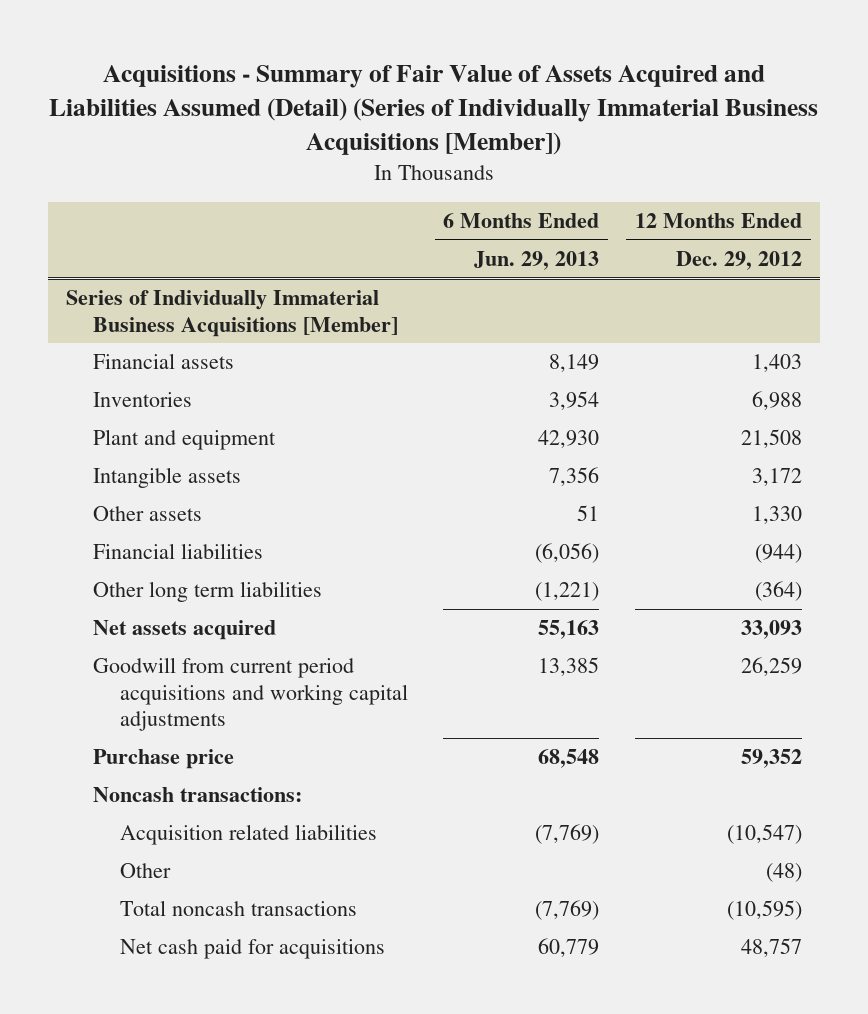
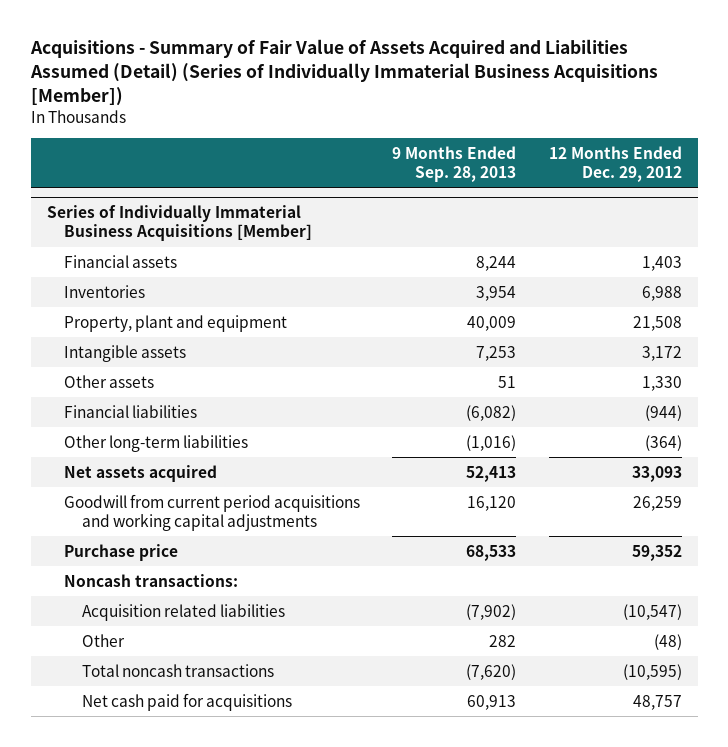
- | 6 Months Ended Jun. 29, 2013 | 12 Months Ended Dec. 29, 2012
+ | 9 Months Ended Sep. 28, 2013 | 12 Months Ended Dec. 29, 2012
@ Series of Individually Immaterial Business Acquisitions [Member]
- Plant and equipment | 42,930 | 21,508
+ Property, plant and equipment | 40,009 | 21,508
- Other long term liabilities | (1,221) | (364)
+ Other long-term liabilities | (1,016) | (364)

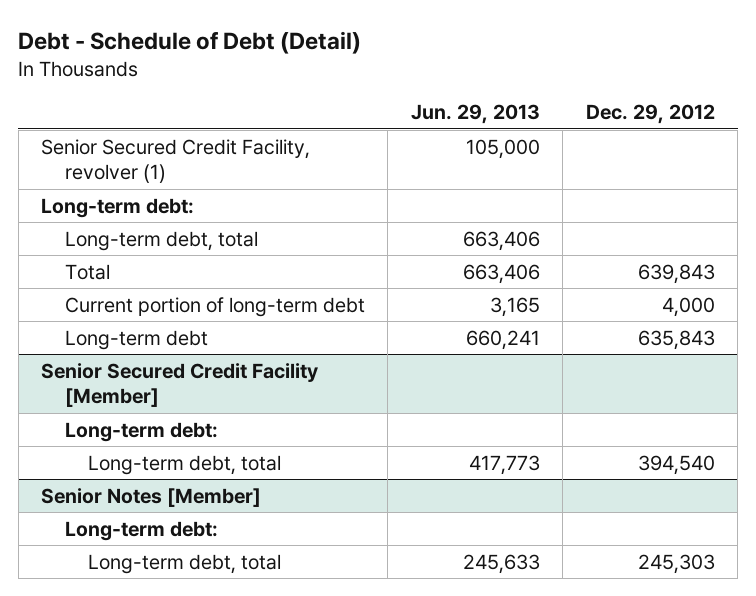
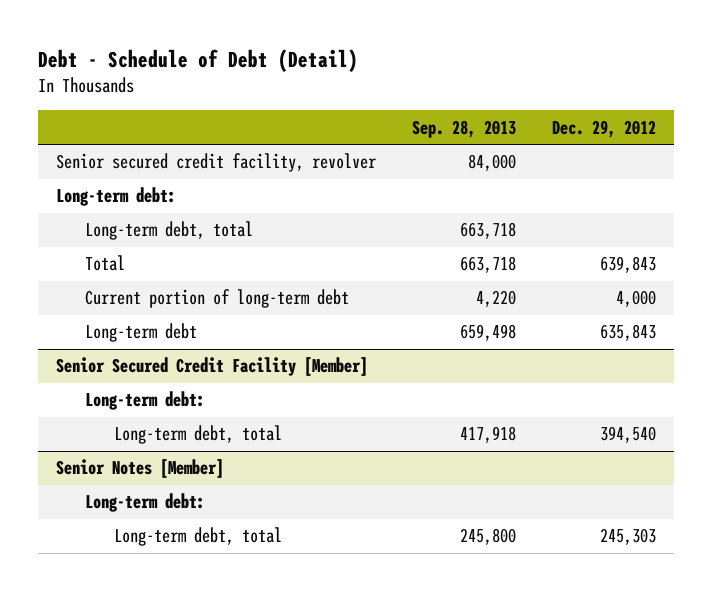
- | Jun. 29, 2013 | Dec. 29, 2012
+ | Sep. 28, 2013 | Dec. 29, 2012
- Senior Secured Credit Facility, revolver (1) | 105,000 |
+ Senior secured credit facility, revolver | 84,000 |

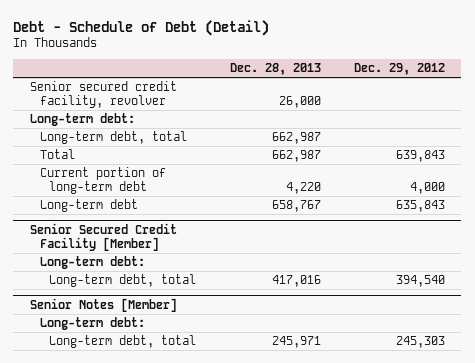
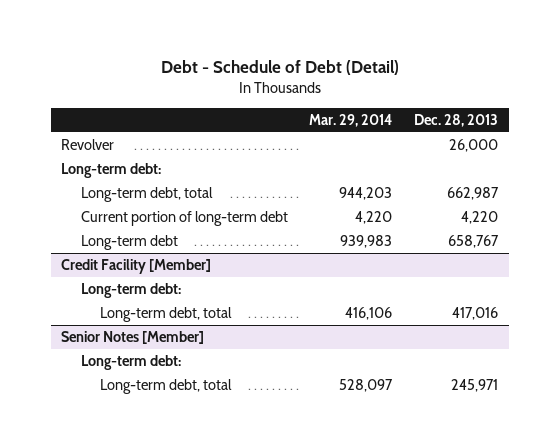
- | Dec. 28, 2013 | Dec. 29, 2012
+ | Mar. 29, 2014 | Dec. 28, 2013
- Senior secured credit facility, revolver | 26,000 |
+ Revolver | | 26,000
- Total | 662,987 | 639,843
- Senior Secured Credit Facility [Member]
+ Credit Facility [Member]

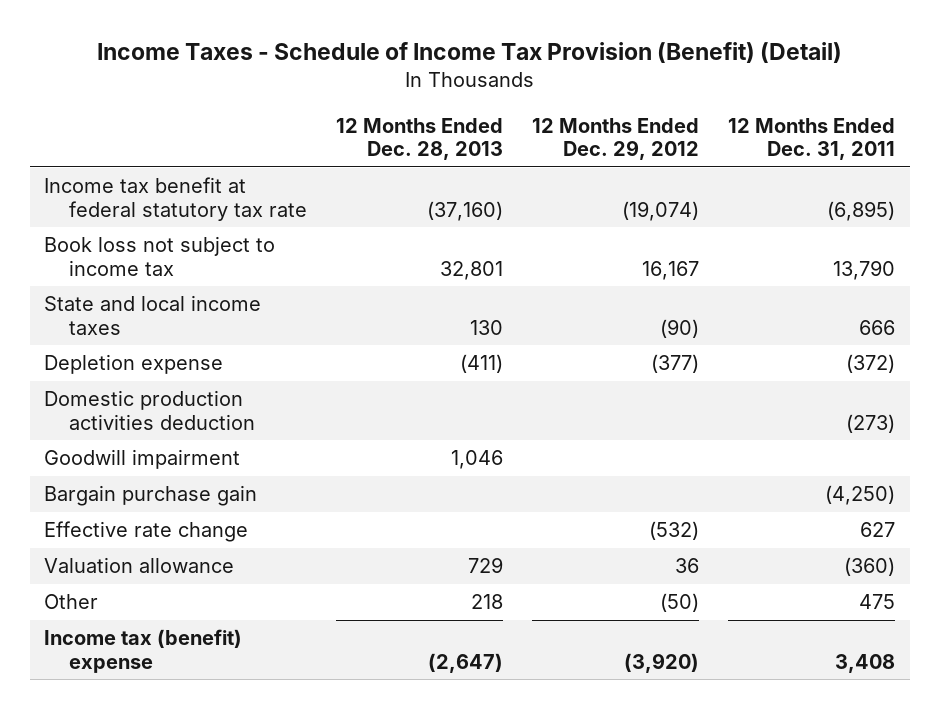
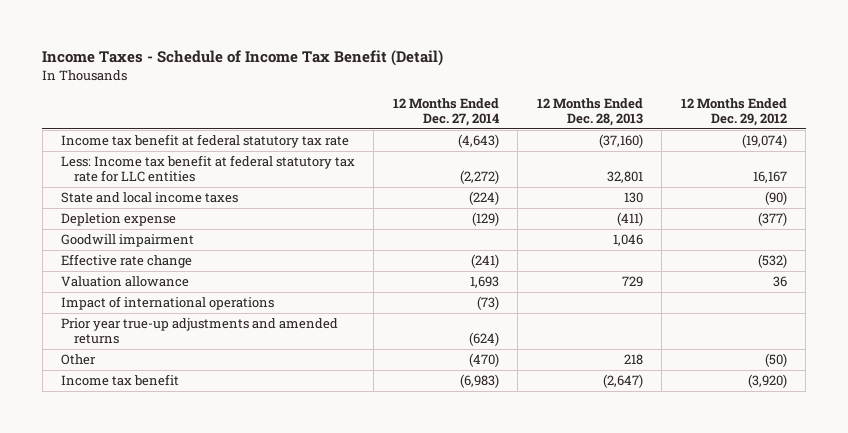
- Income Taxes - Schedule of Income Tax Provision (Benefit) (Detail)
+ Income Taxes - Schedule of Income Tax Benefit (Detail)
- | 12 Months Ended Dec. 28, 2013 | 12 Months Ended Dec. 29, 2012 | 12 Months Ended Dec. 31, 2011
+ | 12 Months Ended Dec. 27, 2014 | 12 Months Ended Dec. 28, 2013 | 12 Months Ended Dec. 29, 2012
- Book loss not subject to income tax | 32,801 | 16,167 | 13,790
+ Less: Income tax benefit at federal statutory tax rate for LLC entities | (2,272) | 32,801 | 16,167
- Domestic production activities deduction | | | (273)
- Bargain purchase gain | | | (4,250)
+ Impact of international operations | (73) | |
+ Prior year true-up adjustments and amended returns | (624) | |
- Income tax (benefit) expense | (2,647) | (3,920) | 3,408
+ Income tax benefit | (6,983) | (2,647) | (3,920)

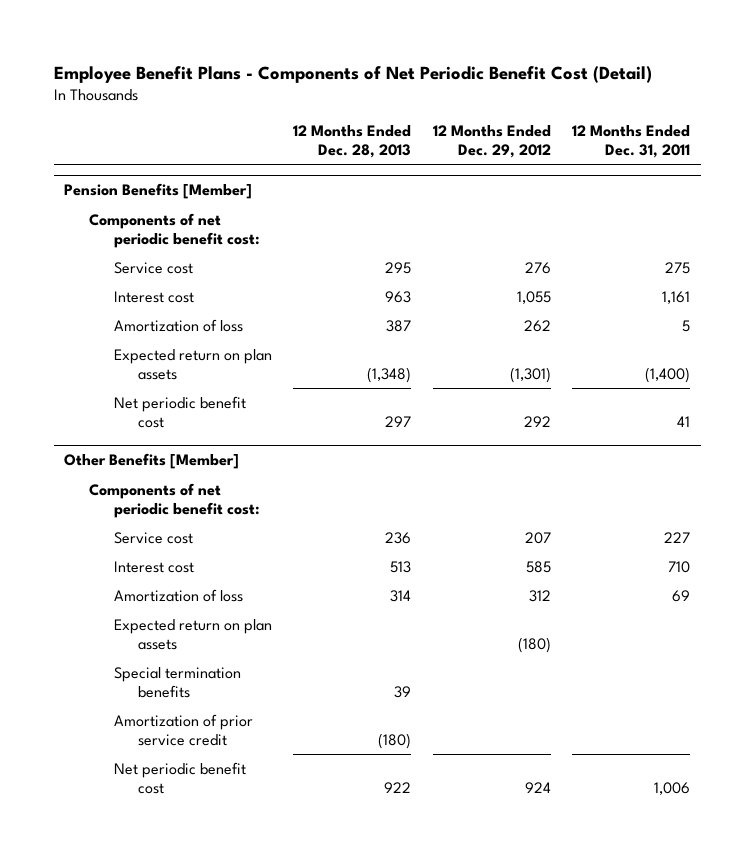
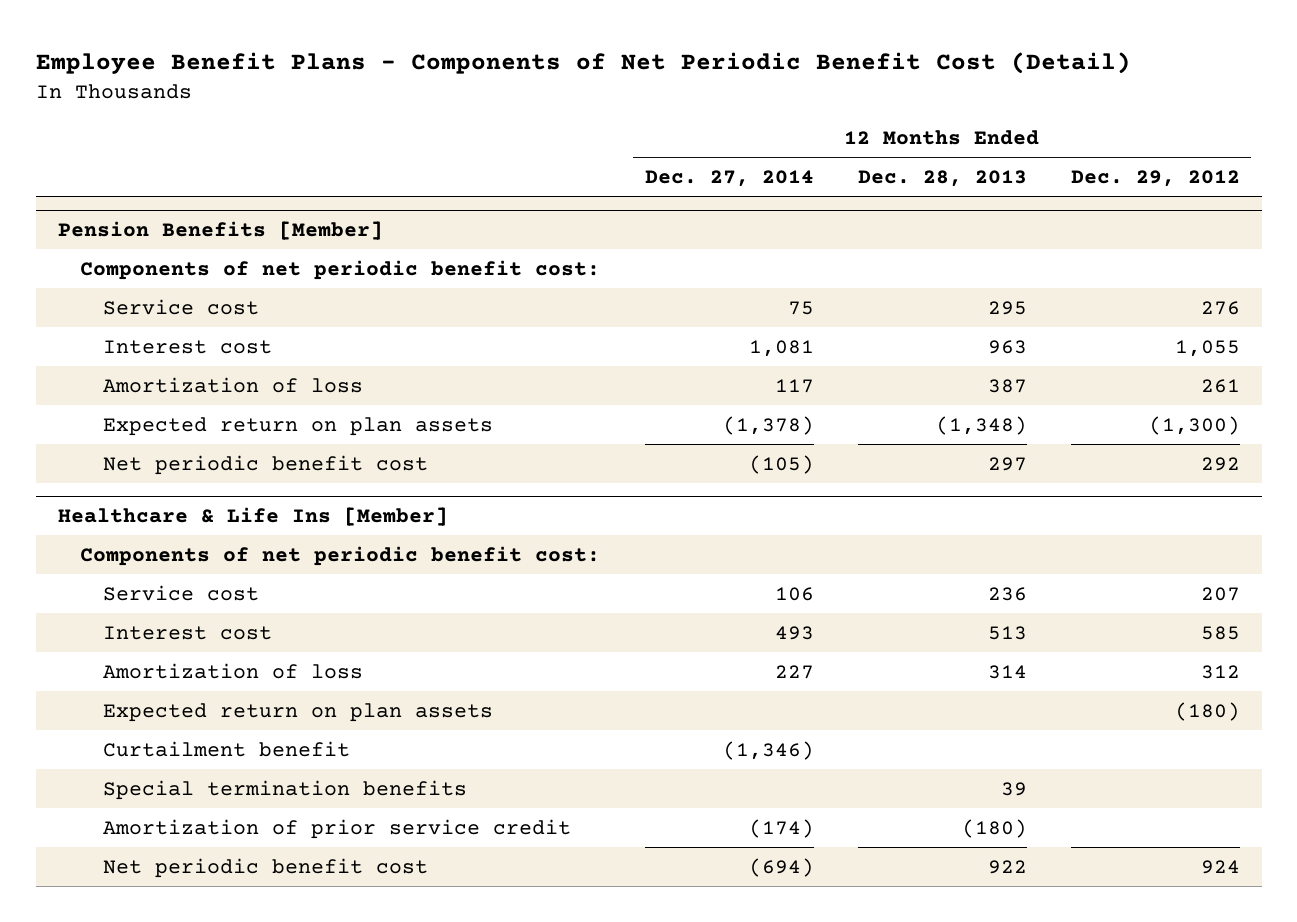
- | 12 Months Ended Dec. 28, 2013 | 12 Months Ended Dec. 29, 2012 | 12 Months Ended Dec. 31, 2011
+ | 12 Months Ended Dec. 27, 2014 | 12 Months Ended Dec. 28, 2013 | 12 Months Ended Dec. 29, 2012
@ Pension Benefits [Member]
- Amortization of loss | 387 | 262 | 5
- Expected return on plan assets | (1,348) | (1,301) | (1,400)
+ Amortization of loss | 117 | 387 | 261
+ Expected return on plan assets | (1,378) | (1,348) | (1,300)
- Other Benefits [Member]
+ Healthcare & Life Ins [Member]
+ Curtailment benefit | (1,346) | |

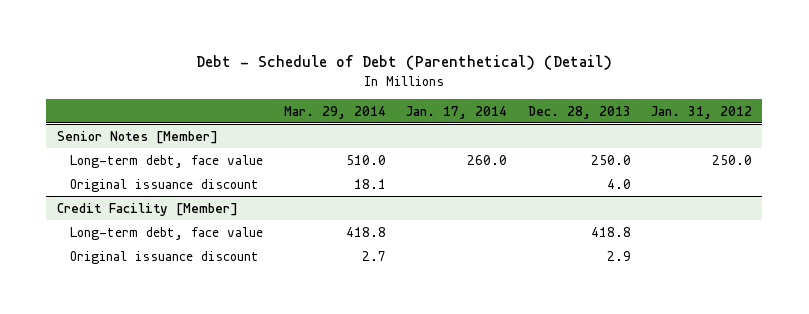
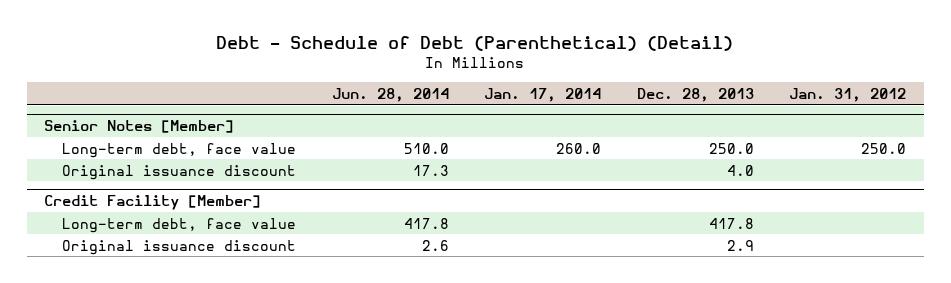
- | Mar. 29, 2014 | Jan. 17, 2014 | Dec. 28, 2013 | Jan. 31, 2012
+ | Jun. 28, 2014 | Jan. 17, 2014 | Dec. 28, 2013 | Jan. 31, 2012
@ Credit Facility [Member]
- Long-term debt, face value | 418.8 | | 418.8 |
+ Long-term debt, face value | 417.8 | | 417.8 |

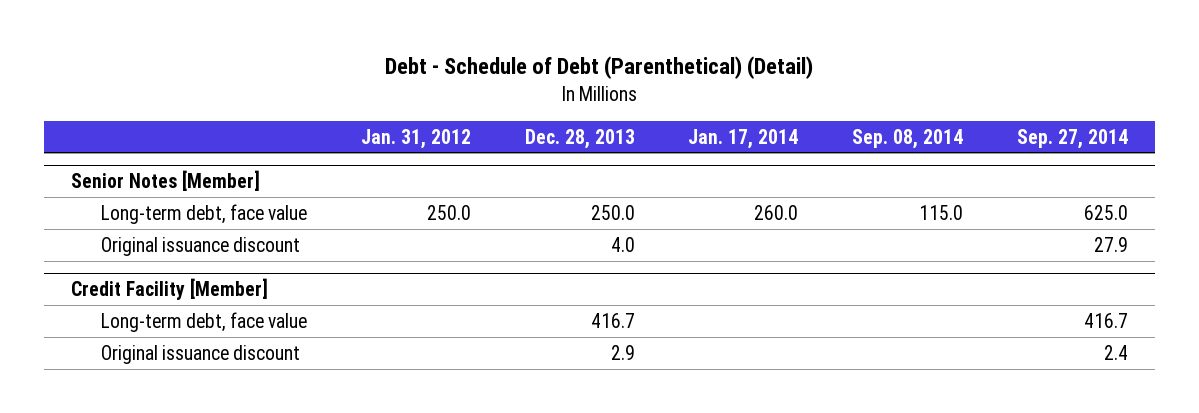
- | Jun. 28, 2014 | Jan. 17, 2014 | Dec. 28, 2013 | Jan. 31, 2012
+ | Jan. 31, 2012 | Dec. 28, 2013 | Jan. 17, 2014 | Sep. 08, 2014 | Sep. 27, 2014
@ Credit Facility [Member]
- Long-term debt, face value | 417.8 | | 417.8 |
+ Long-term debt, face value | | 416.7 | | | 416.7

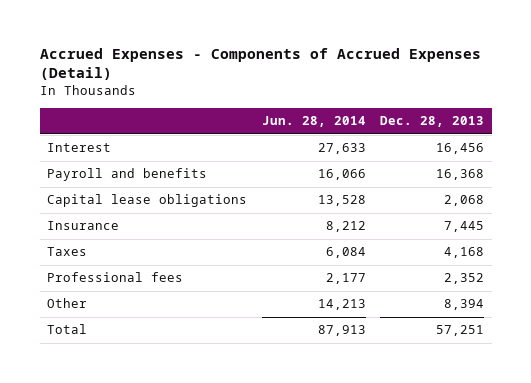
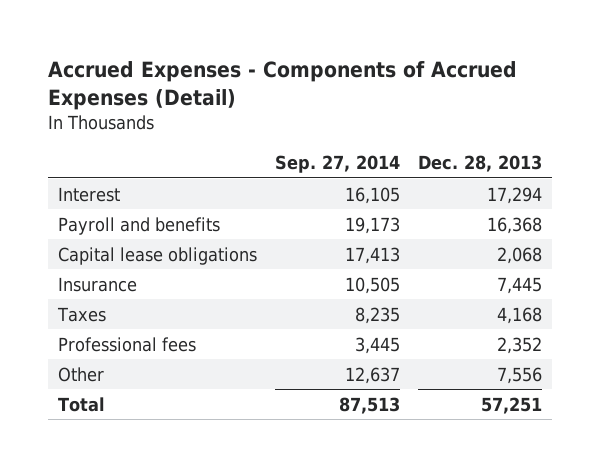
- | Jun. 28, 2014 | Dec. 28, 2013
+ | Sep. 27, 2014 | Dec. 28, 2013
- Interest | 27,633 | 16,456
+ Interest | 16,105 | 17,294
- Other | 14,213 | 8,394
+ Other | 12,637 | 7,556

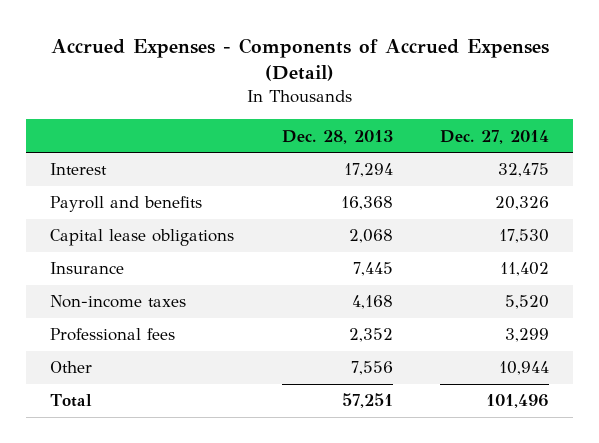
- | Sep. 27, 2014 | Dec. 28, 2013
+ | Dec. 28, 2013 | Dec. 27, 2014
- Taxes | 8,235 | 4,168
+ Non-income taxes | 4,168 | 5,520

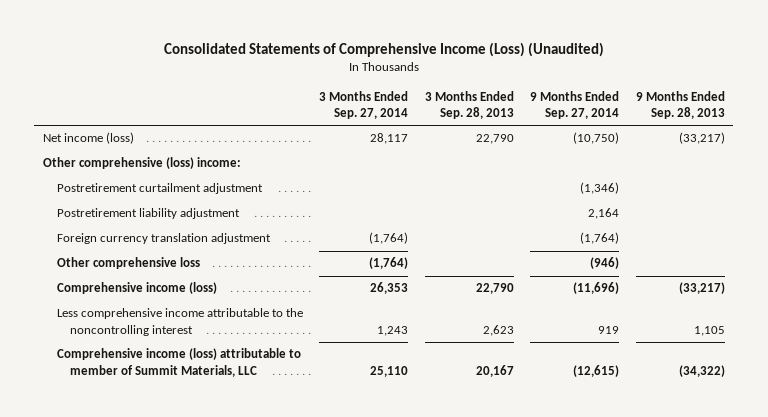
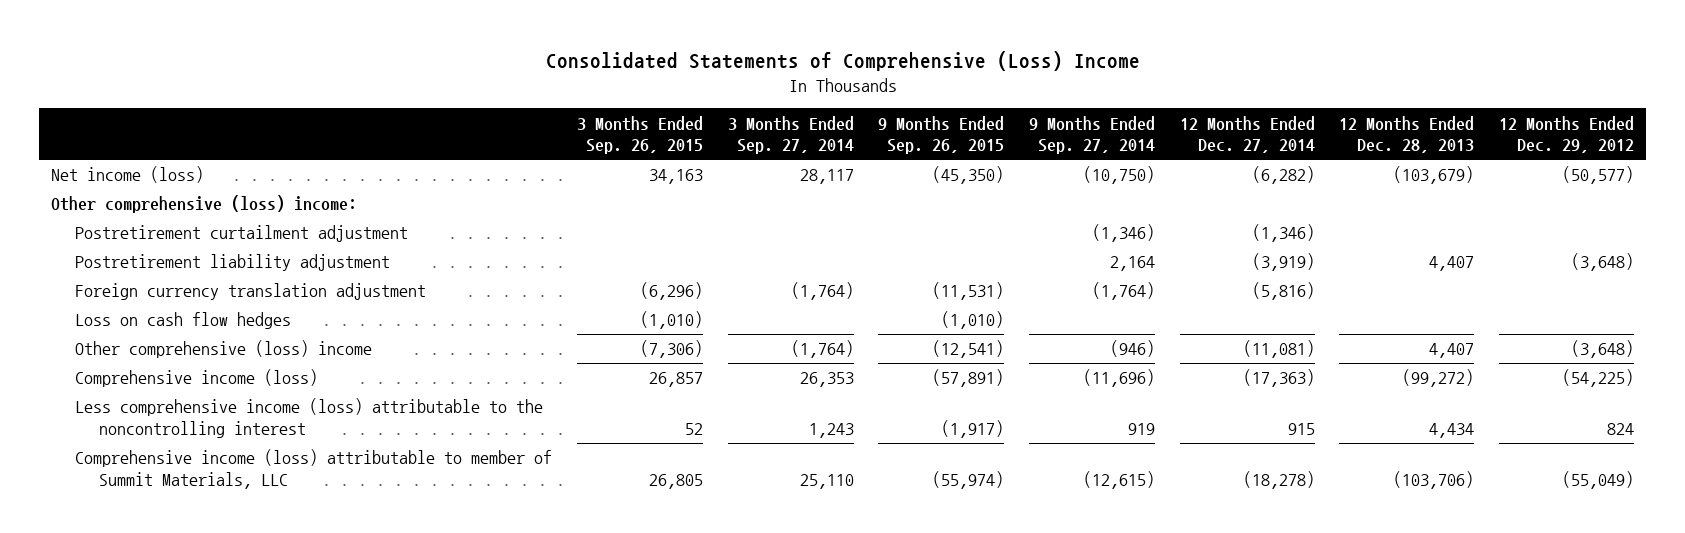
- Consolidated Statements of Comprehensive Income (Loss) (Unaudited)
+ Consolidated Statements of Comprehensive (Loss) Income
- | 3 Months Ended Sep. 27, 2014 | 3 Months Ended Sep. 28, 2013 | 9 Months Ended Sep. 27, 2014 | 9 Months Ended Sep. 28, 2013
+ | 3 Months Ended Sep. 26, 2015 | 3 Months Ended Sep. 27, 2014 | 9 Months Ended Sep. 26, 2015 | 9 Months Ended Sep. 27, 2014 | 12 Months Ended Dec. 27, 2014 | 12 Months Ended Dec. 28, 2013 | 12 Months Ended Dec. 29, 2012
- Other comprehensive loss | (1,764) | | (946) |
+ Loss on cash flow hedges | (1,010) | | (1,010) | | | |
+ Other comprehensive (loss) income | (7,306) | (1,764) | (12,541) | (946) | (11,081) | 4,407 | (3,648)
- Less comprehensive income attributable to the noncontrolling interest | 1,243 | 2,623 | 919 | 1,105
+ Less comprehensive income (loss) attributable to the noncontrolling interest | 52 | 1,243 | (1,917) | 919 | 915 | 4,434 | 824

